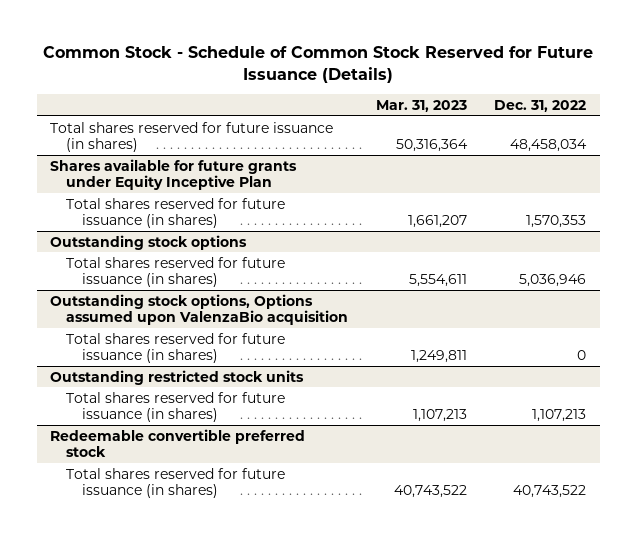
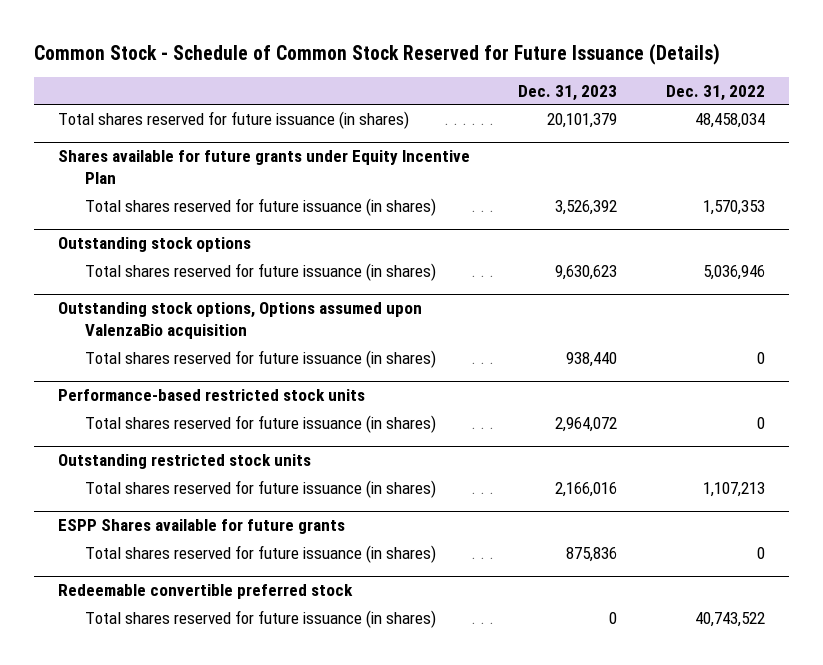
- | Mar. 31, 2023 | Dec. 31, 2022
+ | Dec. 31, 2023 | Dec. 31, 2022
- Shares available for future grants under Equity Inceptive Plan
+ Shares available for future grants under Equity Incentive Plan
+ Performance-based restricted stock units
+ Total shares reserved for future issuance (in shares) | 2,964,072 | 0
+ ESPP Shares available for future grants
+ Total shares reserved for future issuance (in shares) | 875,836 | 0

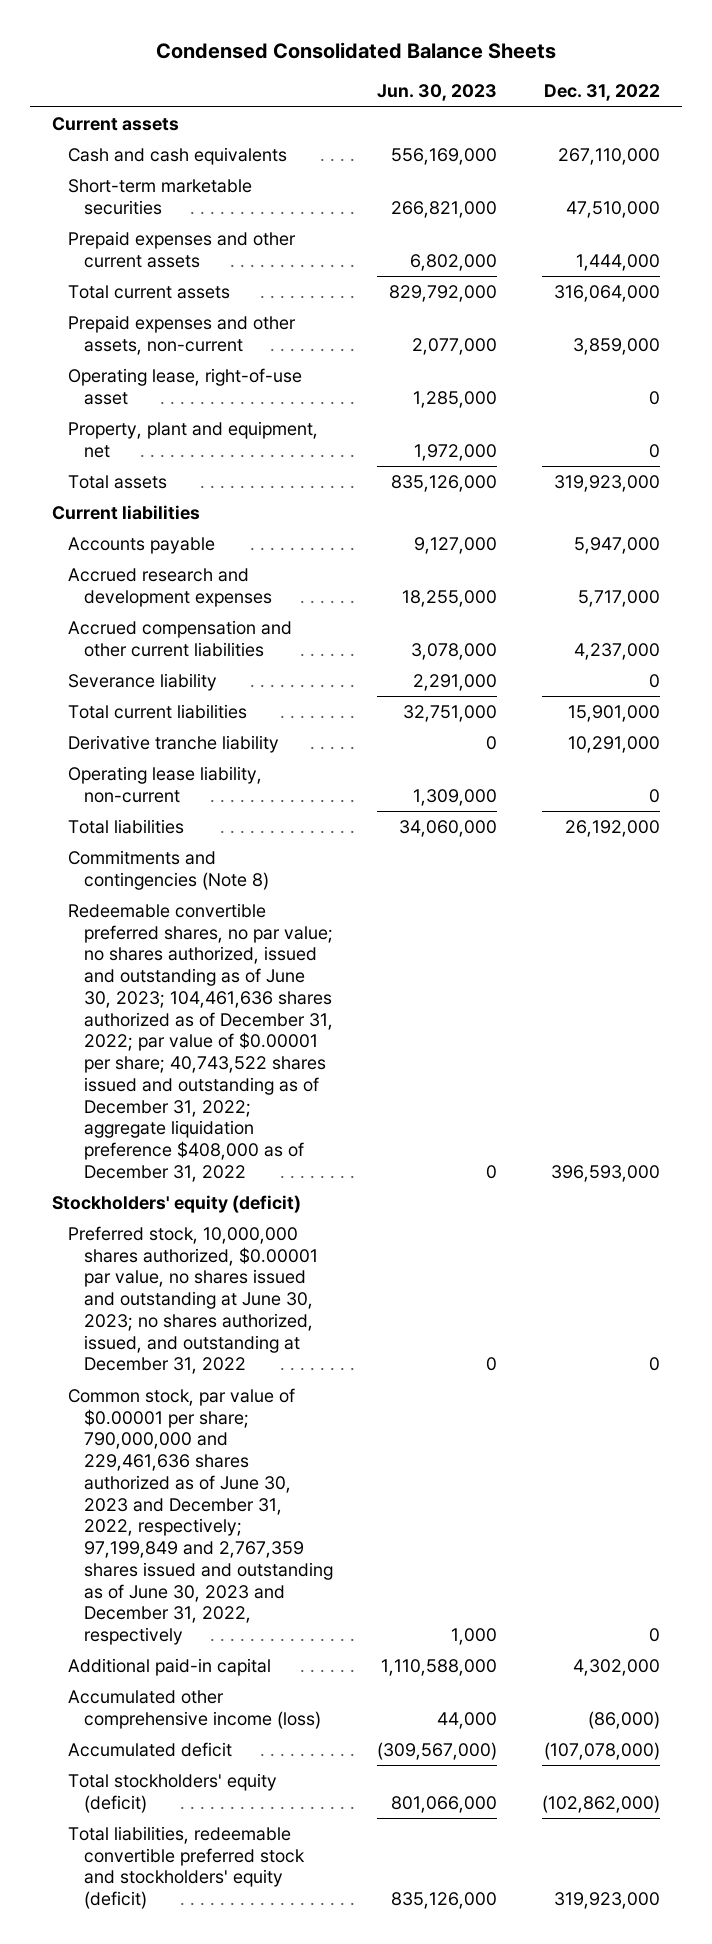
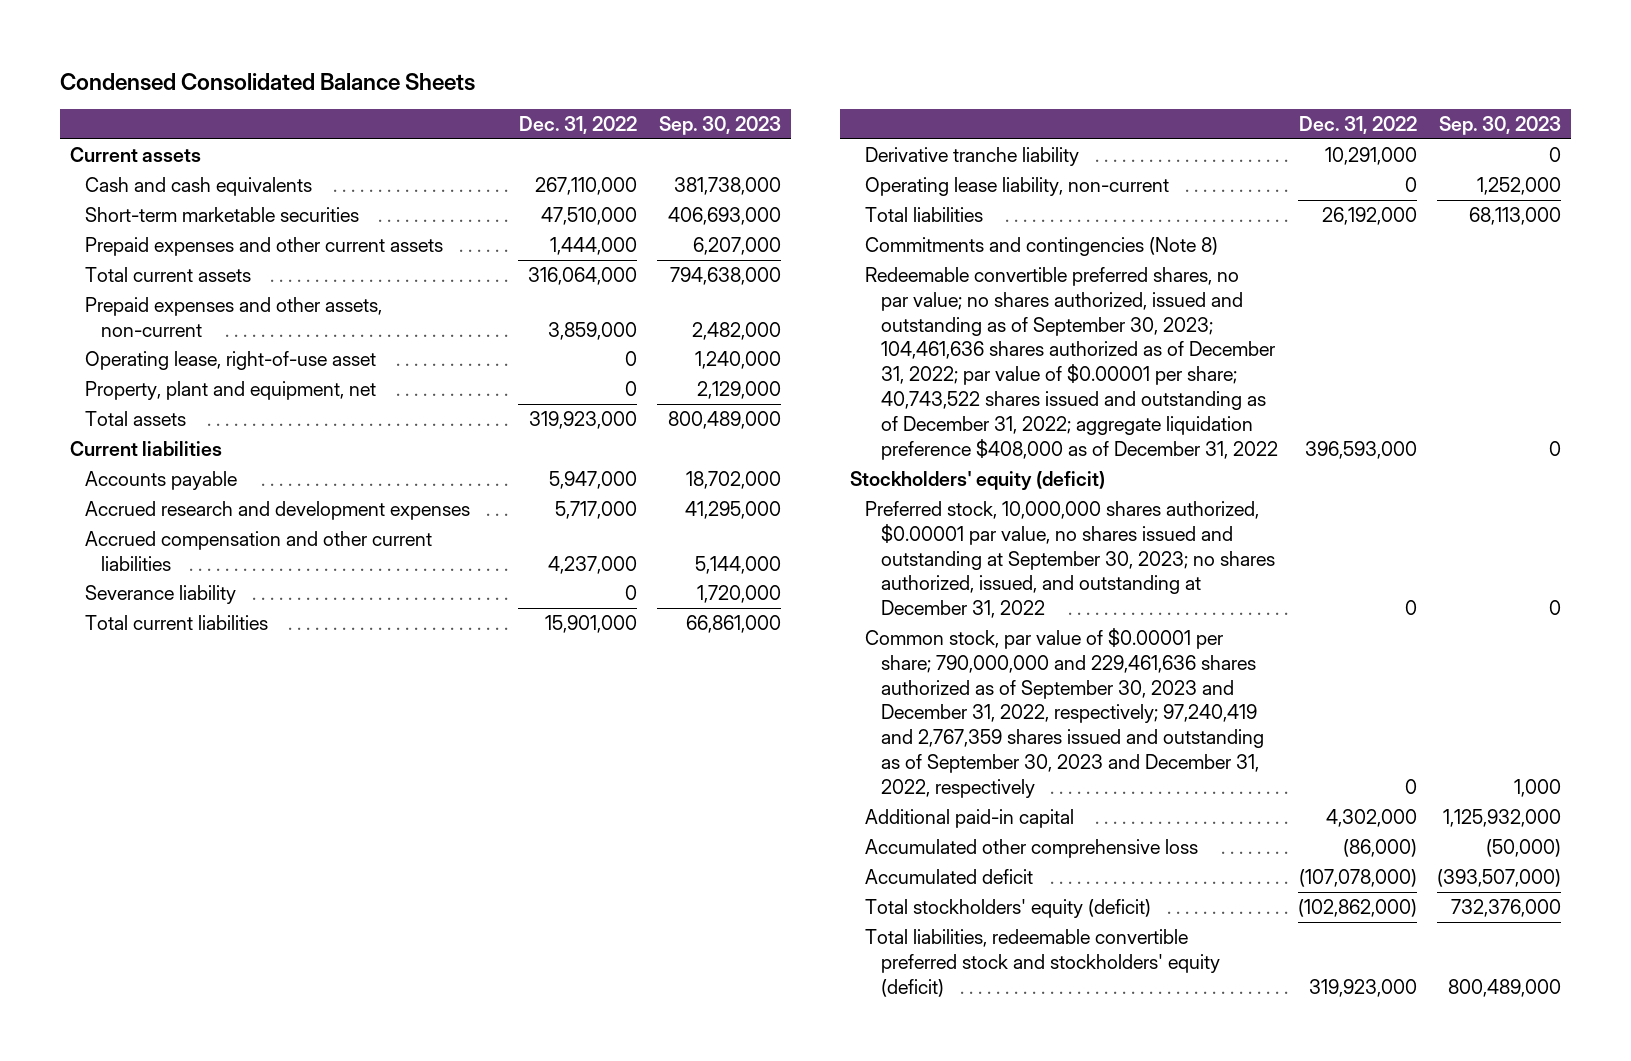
- | Jun. 30, 2023 | Dec. 31, 2022
+ | Dec. 31, 2022 | Sep. 30, 2023
- Redeemable convertible preferred shares, no par value; no shares authorized, issued and outstanding as of June 30, 2023; 104,461,636 shares authorized as of December 31, 2022; par value of $0.00001 per share; 40,743,522 shares issued and outstanding as of December 31, 2022; aggregate liquidation preference $408,000 as of December 31, 2022 | 0 | 396,593,000
+ Redeemable convertible preferred shares, no par value; no shares authorized, issued and outstanding as of September 30, 2023; 104,461,636 shares authorized as of December 31, 2022; par value of $0.00001 per share; 40,743,522 shares issued and outstanding as of December 31, 2022; aggregate liquidation preference $408,000 as of December 31, 2022 | 396,593,000 | 0
- Preferred stock, 10,000,000 shares authorized, $0.00001 par value, no shares issued and outstanding at June 30, 2023; no shares authorized, issued, and outstanding at December 31, 2022 | 0 | 0
- Common stock, par value of $0.00001 per share; 790,000,000 and 229,461,636 shares authorized as of June 30, 2023 and December 31, 2022, respectively; 97,199,849 and 2,767,359 shares issued and outstanding as of June 30, 2023 and December 31, 2022, respectively | 1,000 | 0
+ Preferred stock, 10,000,000 shares authorized, $0.00001 par value, no shares issued and outstanding at September 30, 2023; no shares authorized, issued, and outstanding at December 31, 2022 | 0 | 0
+ Common stock, par value of $0.00001 per share; 790,000,000 and 229,461,636 shares authorized as of September 30, 2023 and December 31, 2022, respectively; 97,240,419 and 2,767,359 shares issued and outstanding as of September 30, 2023 and December 31, 2022, respectively | 0 | 1,000
- Accumulated other comprehensive income (loss) | 44,000 | (86,000)
+ Accumulated other comprehensive loss | (86,000) | (50,000)

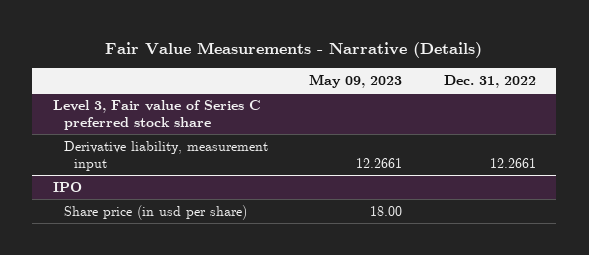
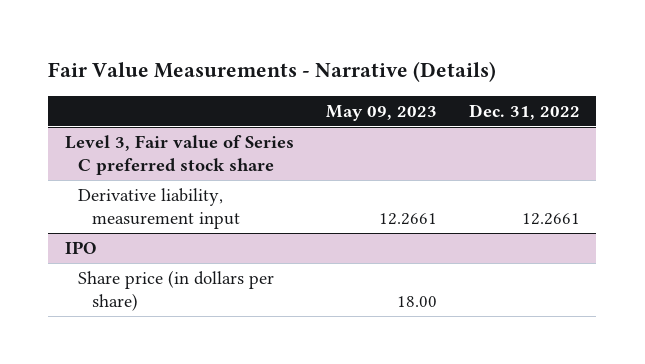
@ IPO
- Share price (in usd per share) | 18.00 |
+ Share price (in dollars per share) | 18.00 |

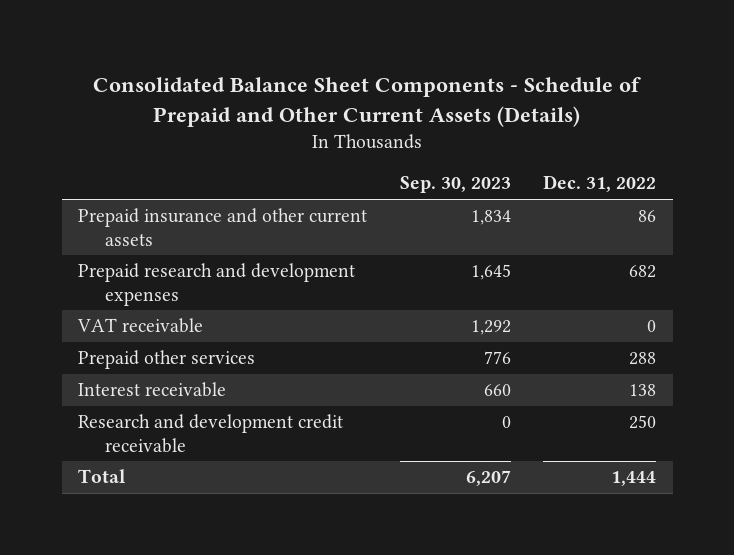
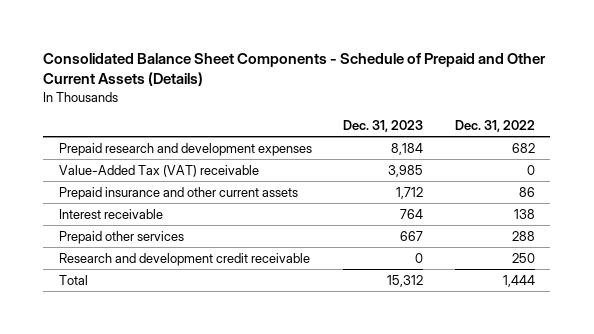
- | Sep. 30, 2023 | Dec. 31, 2022
+ | Dec. 31, 2023 | Dec. 31, 2022
- VAT receivable | 1,292 | 0
+ Value-Added Tax (VAT) receivable | 3,985 | 0
moved down: Prepaid insurance and other current assets | 1,712 | 86
moved down: Prepaid other services | 667 | 288

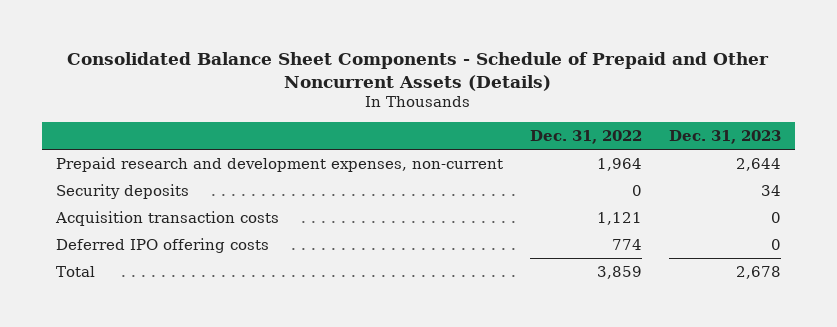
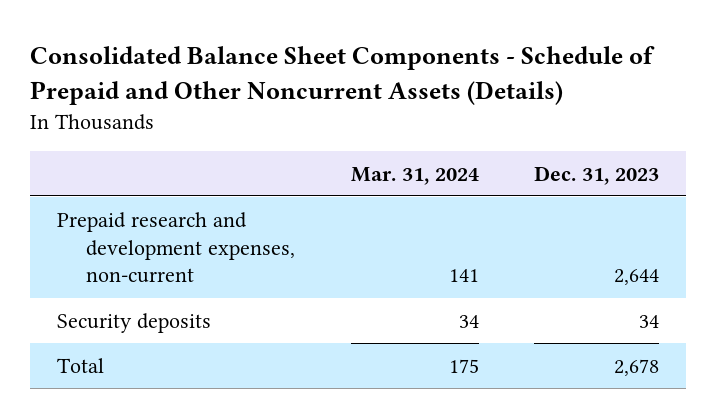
- | Dec. 31, 2022 | Dec. 31, 2023
+ | Mar. 31, 2024 | Dec. 31, 2023
- Acquisition transaction costs | 1,121 | 0
- Deferred IPO offering costs | 774 | 0

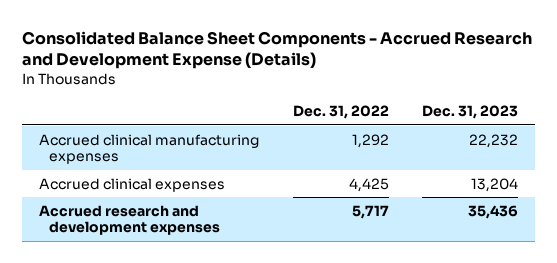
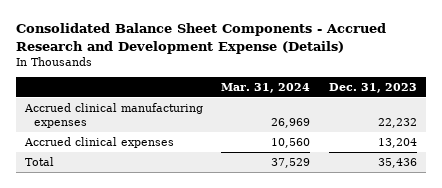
- | Dec. 31, 2022 | Dec. 31, 2023
+ | Mar. 31, 2024 | Dec. 31, 2023
- Accrued research and development expenses | 5,717 | 35,436
+ Total | 37,529 | 35,436

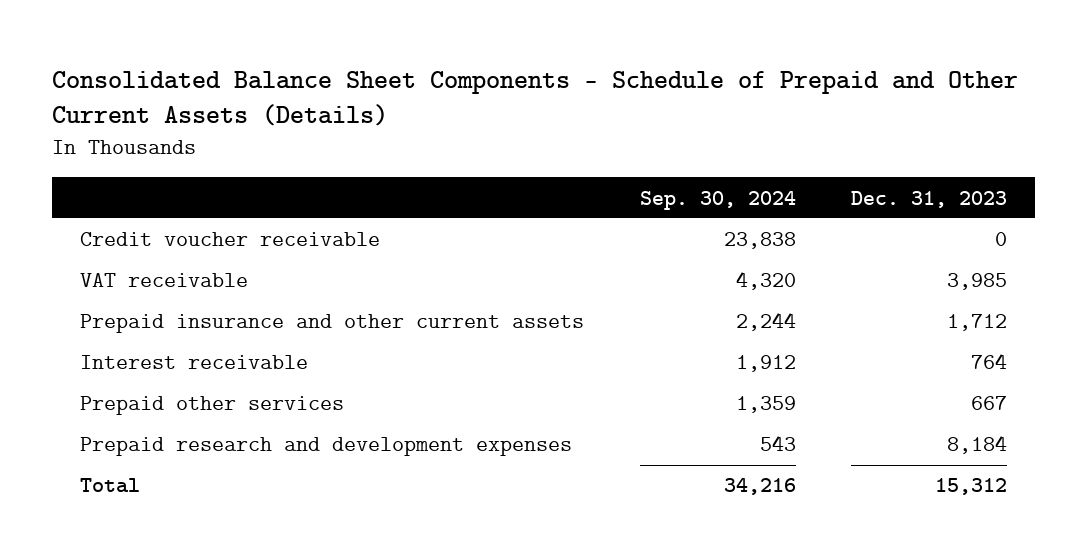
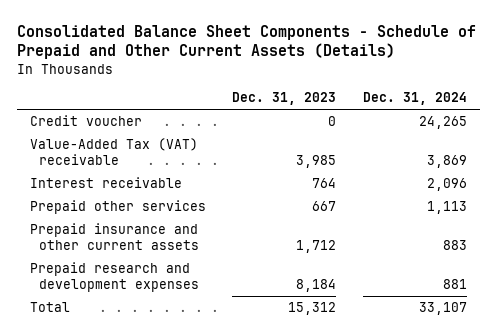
- | Sep. 30, 2024 | Dec. 31, 2023
+ | Dec. 31, 2023 | Dec. 31, 2024
- Credit voucher receivable | 23,838 | 0
- VAT receivable | 4,320 | 3,985
+ Credit voucher | 0 | 24,265
+ Value-Added Tax (VAT) receivable | 3,985 | 3,869
moved down: Prepaid insurance and other current assets | 1,712 | 883

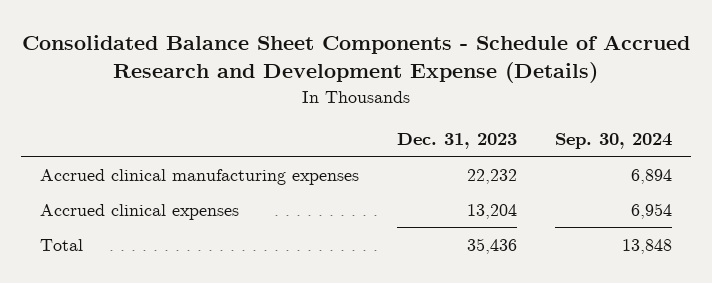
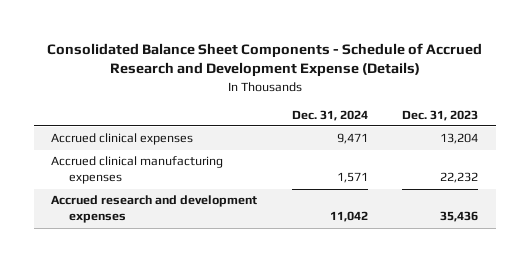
- | Dec. 31, 2023 | Sep. 30, 2024
+ | Dec. 31, 2024 | Dec. 31, 2023
- Total | 35,436 | 13,848
moved down: Accrued clinical manufacturing expenses | 1,571 | 22,232
+ Accrued research and development expenses | 11,042 | 35,436

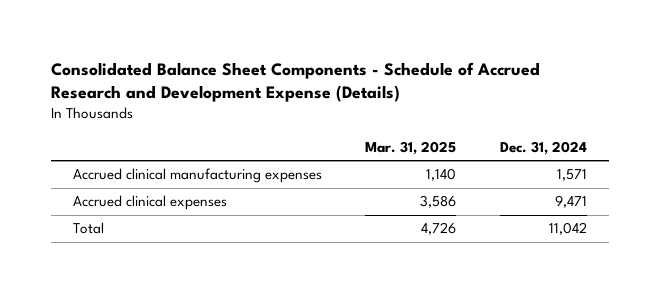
- | Dec. 31, 2024 | Dec. 31, 2023
+ | Mar. 31, 2025 | Dec. 31, 2024
- Accrued research and development expenses | 11,042 | 35,436
moved down: Accrued clinical expenses | 3,586 | 9,471
+ Total | 4,726 | 11,042

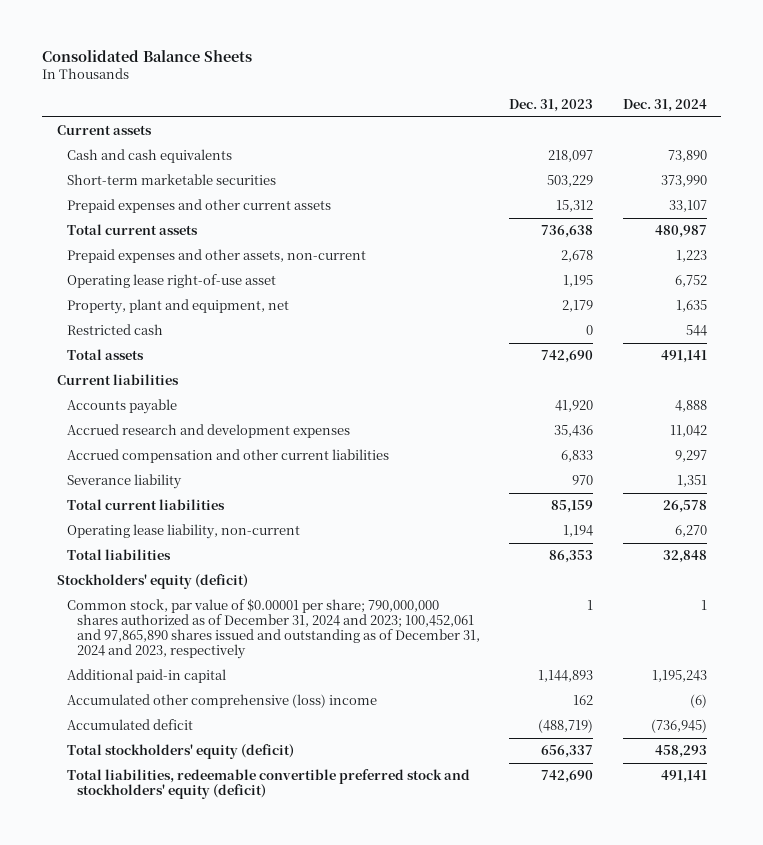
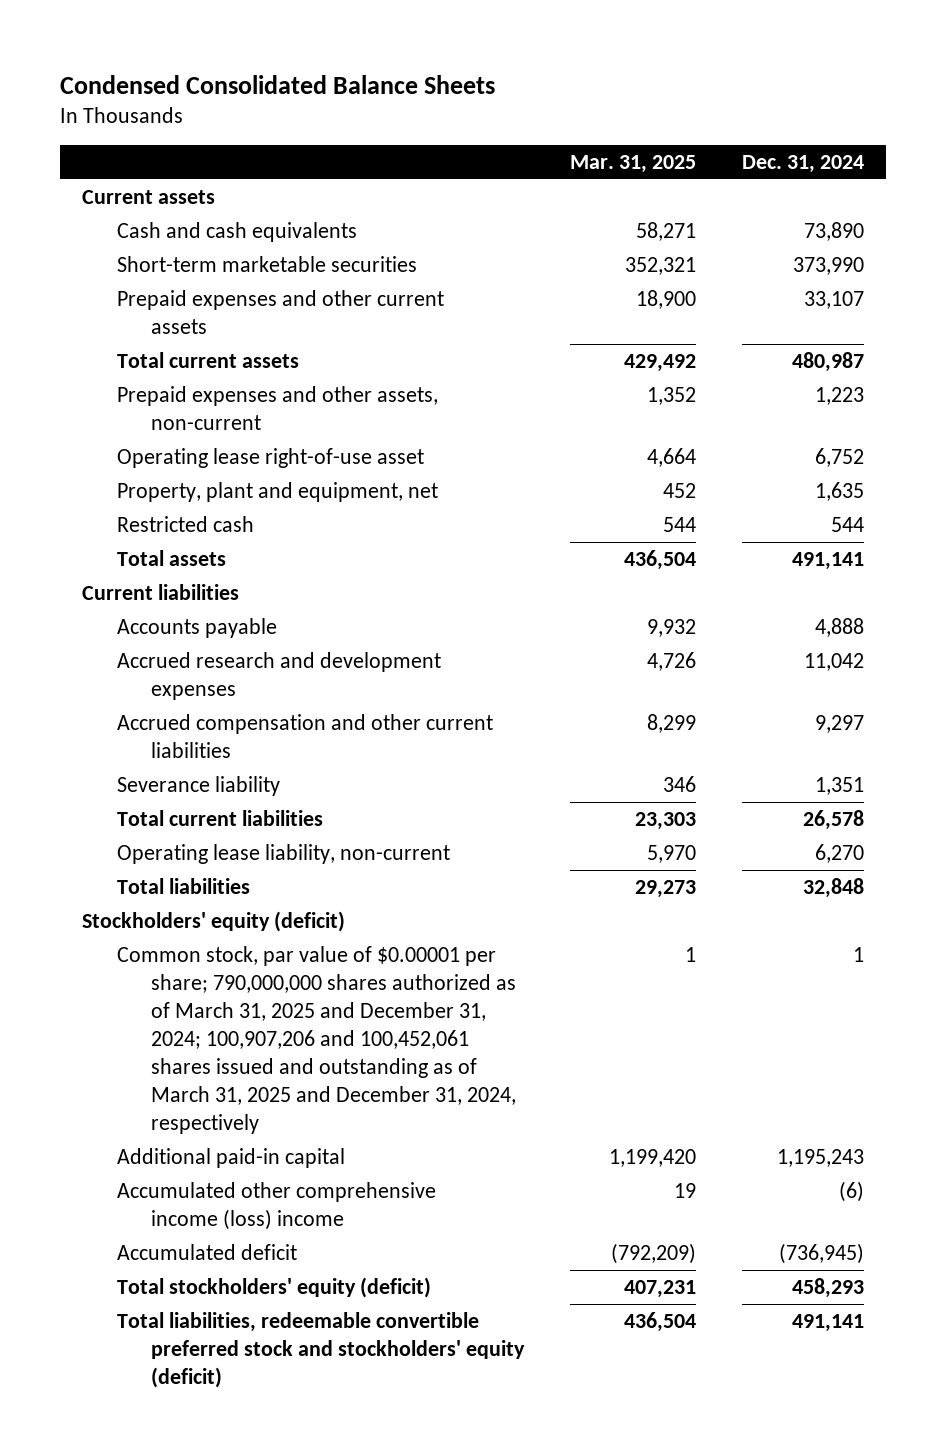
- Consolidated Balance Sheets
+ Condensed Consolidated Balance Sheets
- | Dec. 31, 2023 | Dec. 31, 2024
+ | Mar. 31, 2025 | Dec. 31, 2024
- Common stock, par value of $0.00001 per share; 790,000,000 shares authorized as of December 31, 2024 and 2023; 100,452,061 and 97,865,890 shares issued and outstanding as of December 31, 2024 and 2023, respectively | 1 | 1
+ Common stock, par value of $0.00001 per share; 790,000,000 shares authorized as of March 31, 2025 and December 31, 2024; 100,907,206 and 100,452,061 shares issued and outstanding as of March 31, 2025 and December 31, 2024, respectively | 1 | 1
- Accumulated other comprehensive (loss) income | 162 | (6)
+ Accumulated other comprehensive income (loss) income | 19 | (6)

